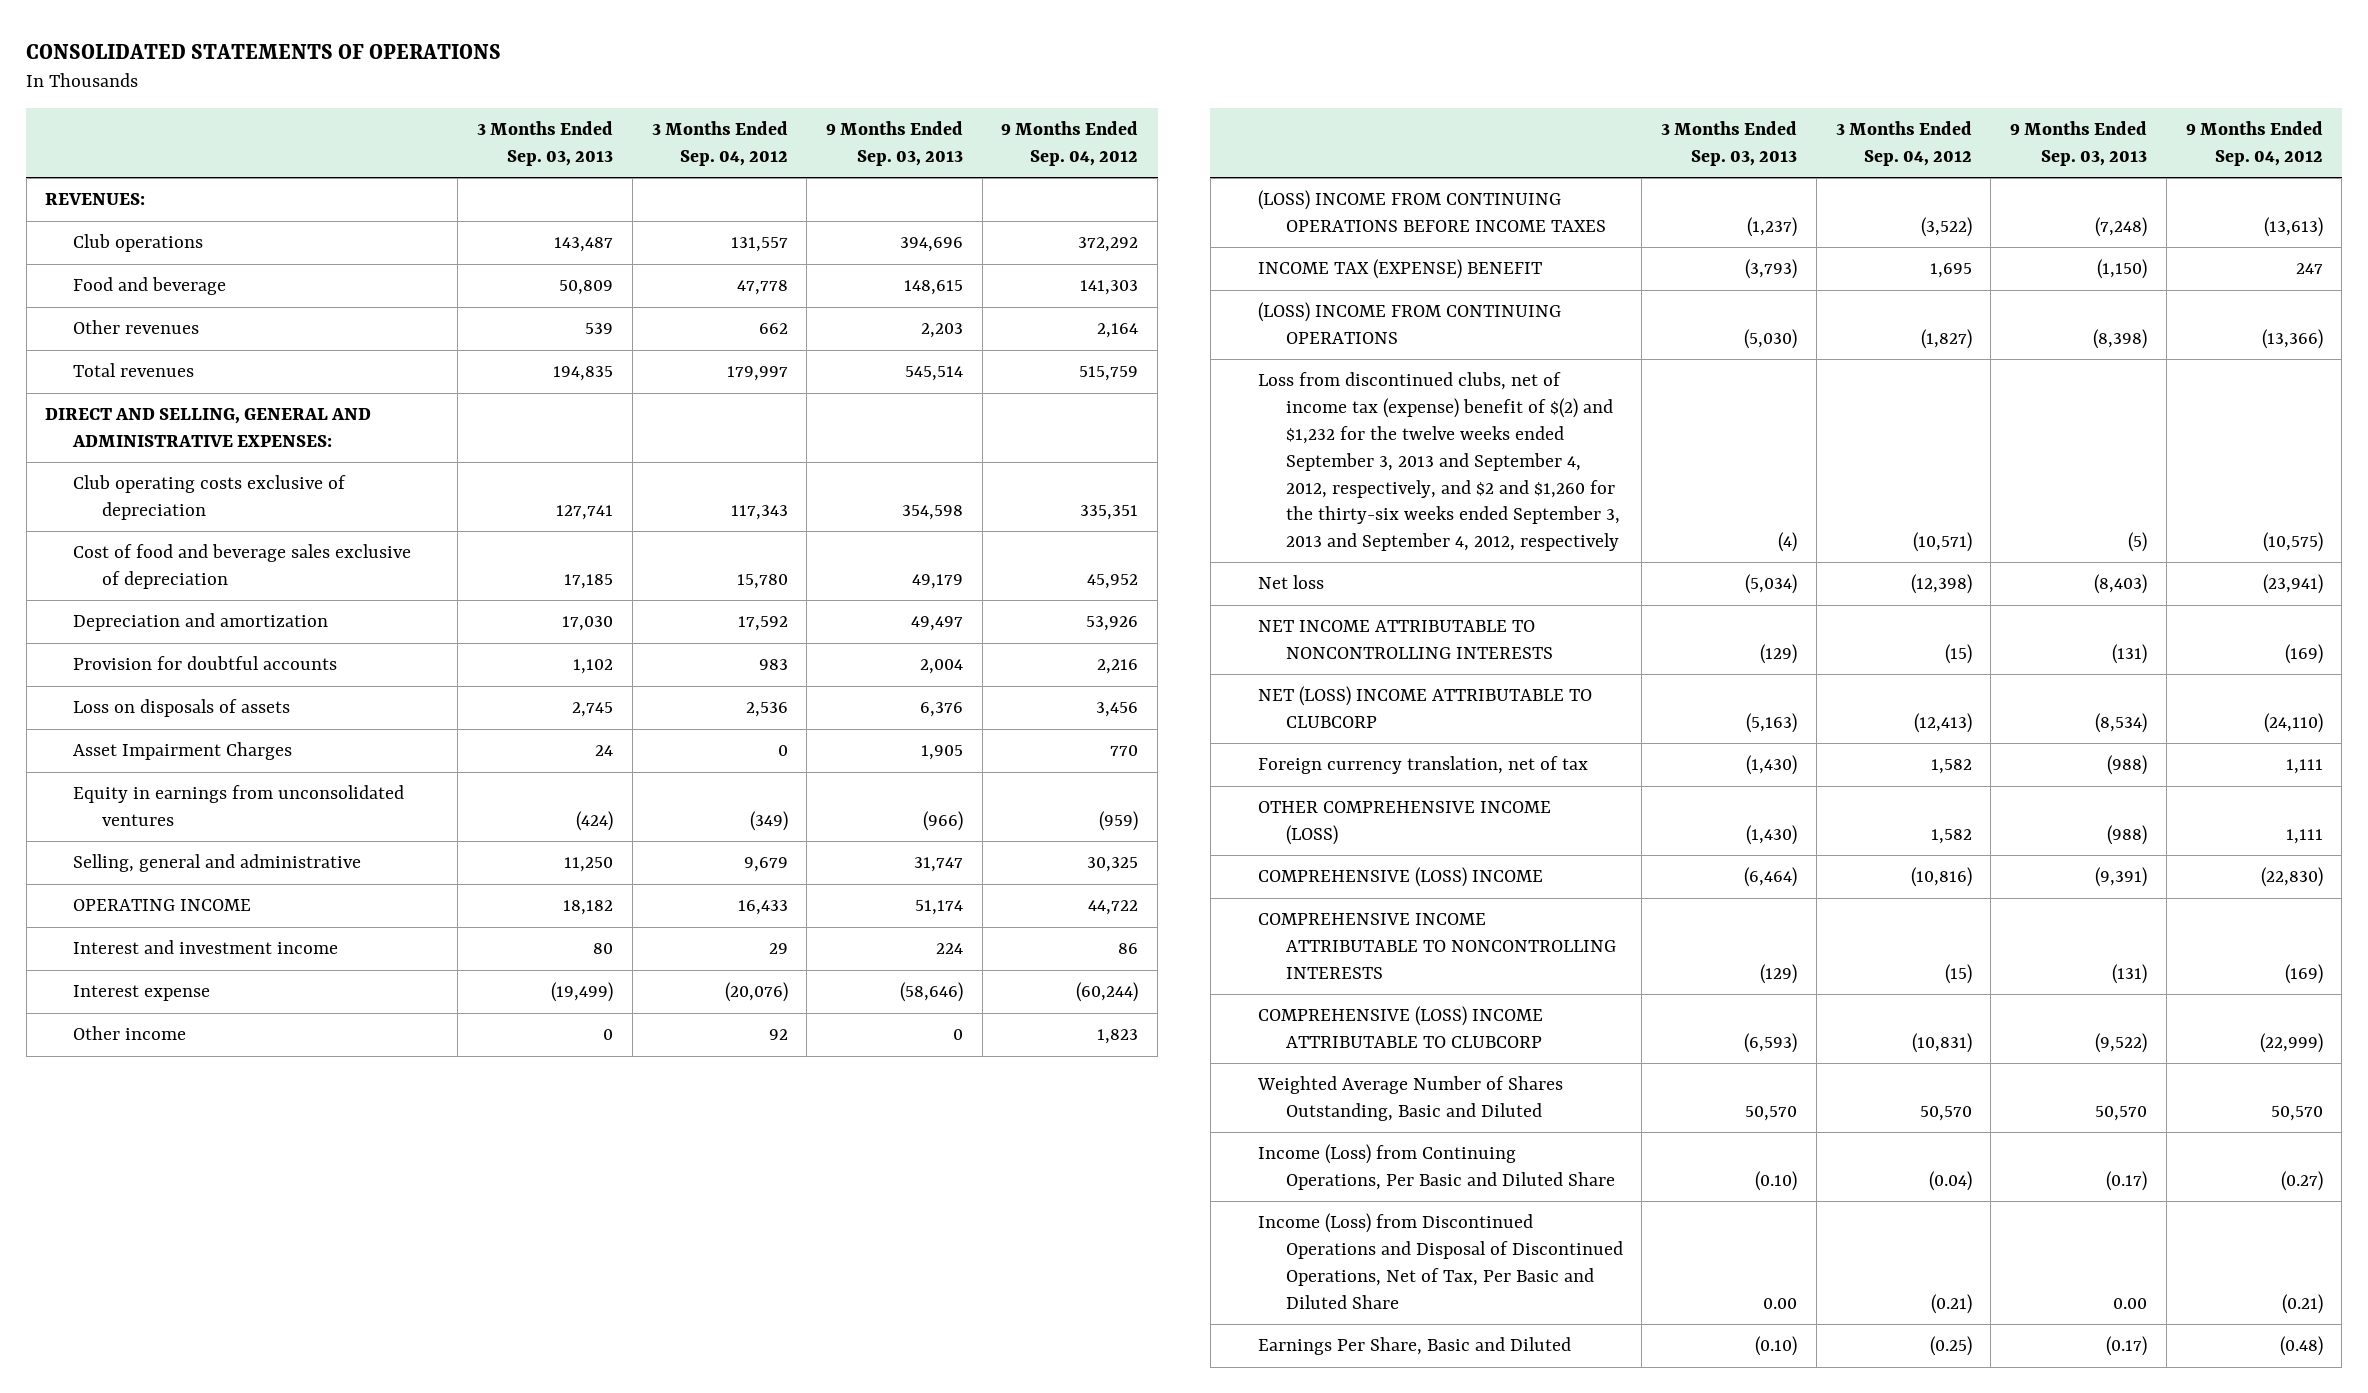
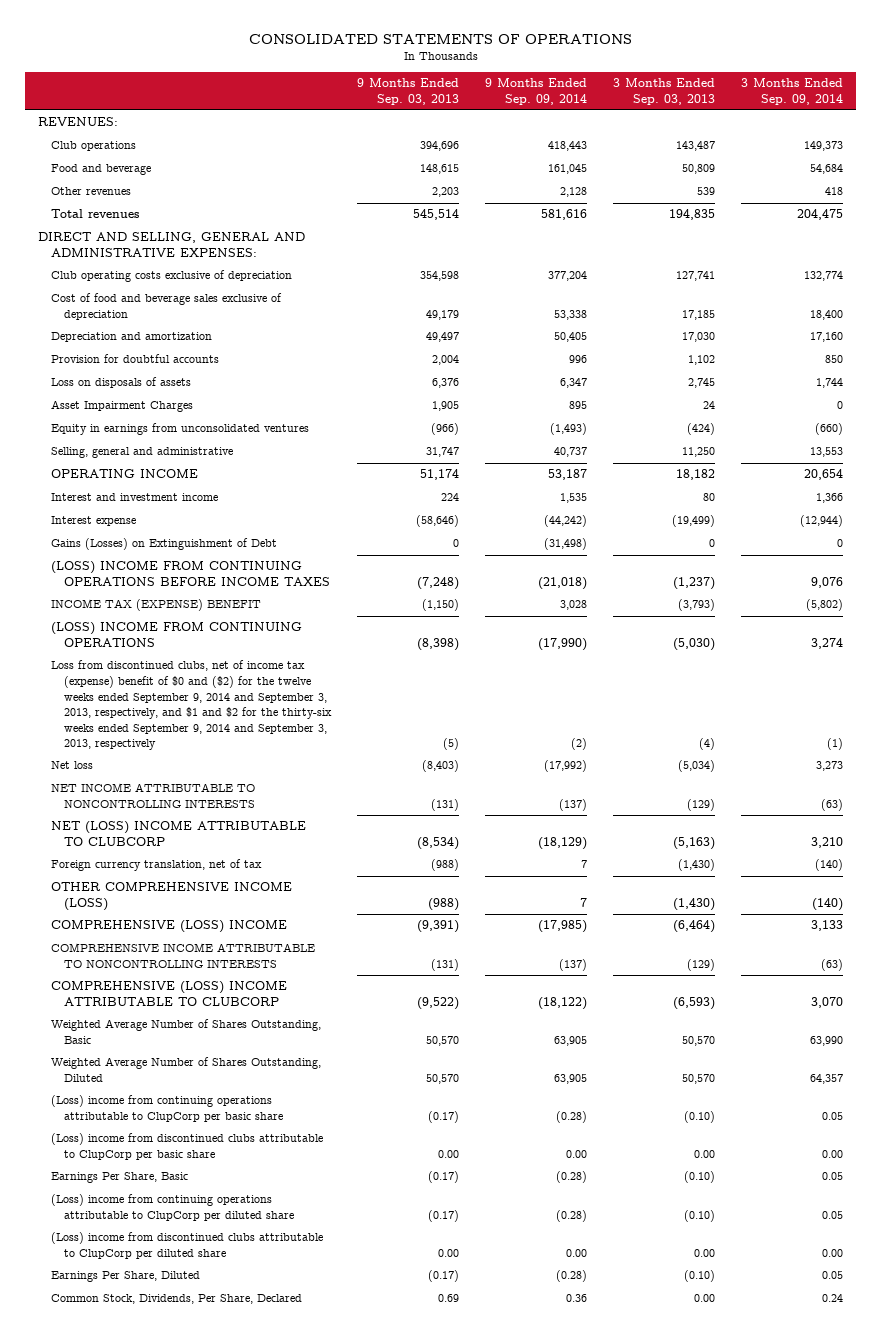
- | 3 Months Ended Sep. 03, 2013 | 3 Months Ended Sep. 04, 2012 | 9 Months Ended Sep. 03, 2013 | 9 Months Ended Sep. 04, 2012
+ | 9 Months Ended Sep. 03, 2013 | 9 Months Ended Sep. 09, 2014 | 3 Months Ended Sep. 03, 2013 | 3 Months Ended Sep. 09, 2014
- Other income | 0 | 92 | 0 | 1,823
+ Gains (Losses) on Extinguishment of Debt | 0 | (31,498) | 0 | 0
- Loss from discontinued clubs, net of income tax (expense) benefit of $(2) and $1,232 for the twelve weeks ended September 3, 2013 and September 4, 2012, respectively, and $2 and $1,260 for the thirty-six weeks ended September 3, 2013 and September 4, 2012, respectively | (4) | (10,571) | (5) | (10,575)
+ Loss from discontinued clubs, net of income tax (expense) benefit of $0 and ($2) for the twelve weeks ended September 9, 2014 and September 3, 2013, respectively, and $1 and $2 for the thirty-six weeks ended September 9, 2014 and September 3, 2013, respectively | (5) | (2) | (4) | (1)
- Weighted Average Number of Shares Outstanding, Basic and Diluted | 50,570 | 50,570 | 50,570 | 50,570
- Income (Loss) from Continuing Operations, Per Basic and Diluted Share | (0.10) | (0.04) | (0.17) | (0.27)
- Income (Loss) from Discontinued Operations and Disposal of Discontinued Operations, Net of Tax, Per Basic and Diluted Share | 0.00 | (0.21) | 0.00 | (0.21)
- Earnings Per Share, Basic and Diluted | (0.10) | (0.25) | (0.17) | (0.48)
+ Weighted Average Number of Shares Outstanding, Basic | 50,570 | 63,905 | 50,570 | 63,990
+ Weighted Average Number of Shares Outstanding, Diluted | 50,570 | 63,905 | 50,570 | 64,357
+ (Loss) income from continuing operations attributable to ClupCorp per basic share | (0.17) | (0.28) | (0.10) | 0.05
+ (Loss) income from discontinued clubs attributable to ClupCorp per basic share | 0.00 | 0.00 | 0.00 | 0.00
+ Earnings Per Share, Basic | (0.17) | (0.28) | (0.10) | 0.05
+ (Loss) income from continuing operations attributable to ClupCorp per diluted share | (0.17) | (0.28) | (0.10) | 0.05
+ (Loss) income from discontinued clubs attributable to ClupCorp per diluted share | 0.00 | 0.00 | 0.00 | 0.00
+ Earnings Per Share, Diluted | (0.17) | (0.28) | (0.10) | 0.05
+ Common Stock, Dividends, Per Share, Declared | 0.69 | 0.36 | 0.00 | 0.24

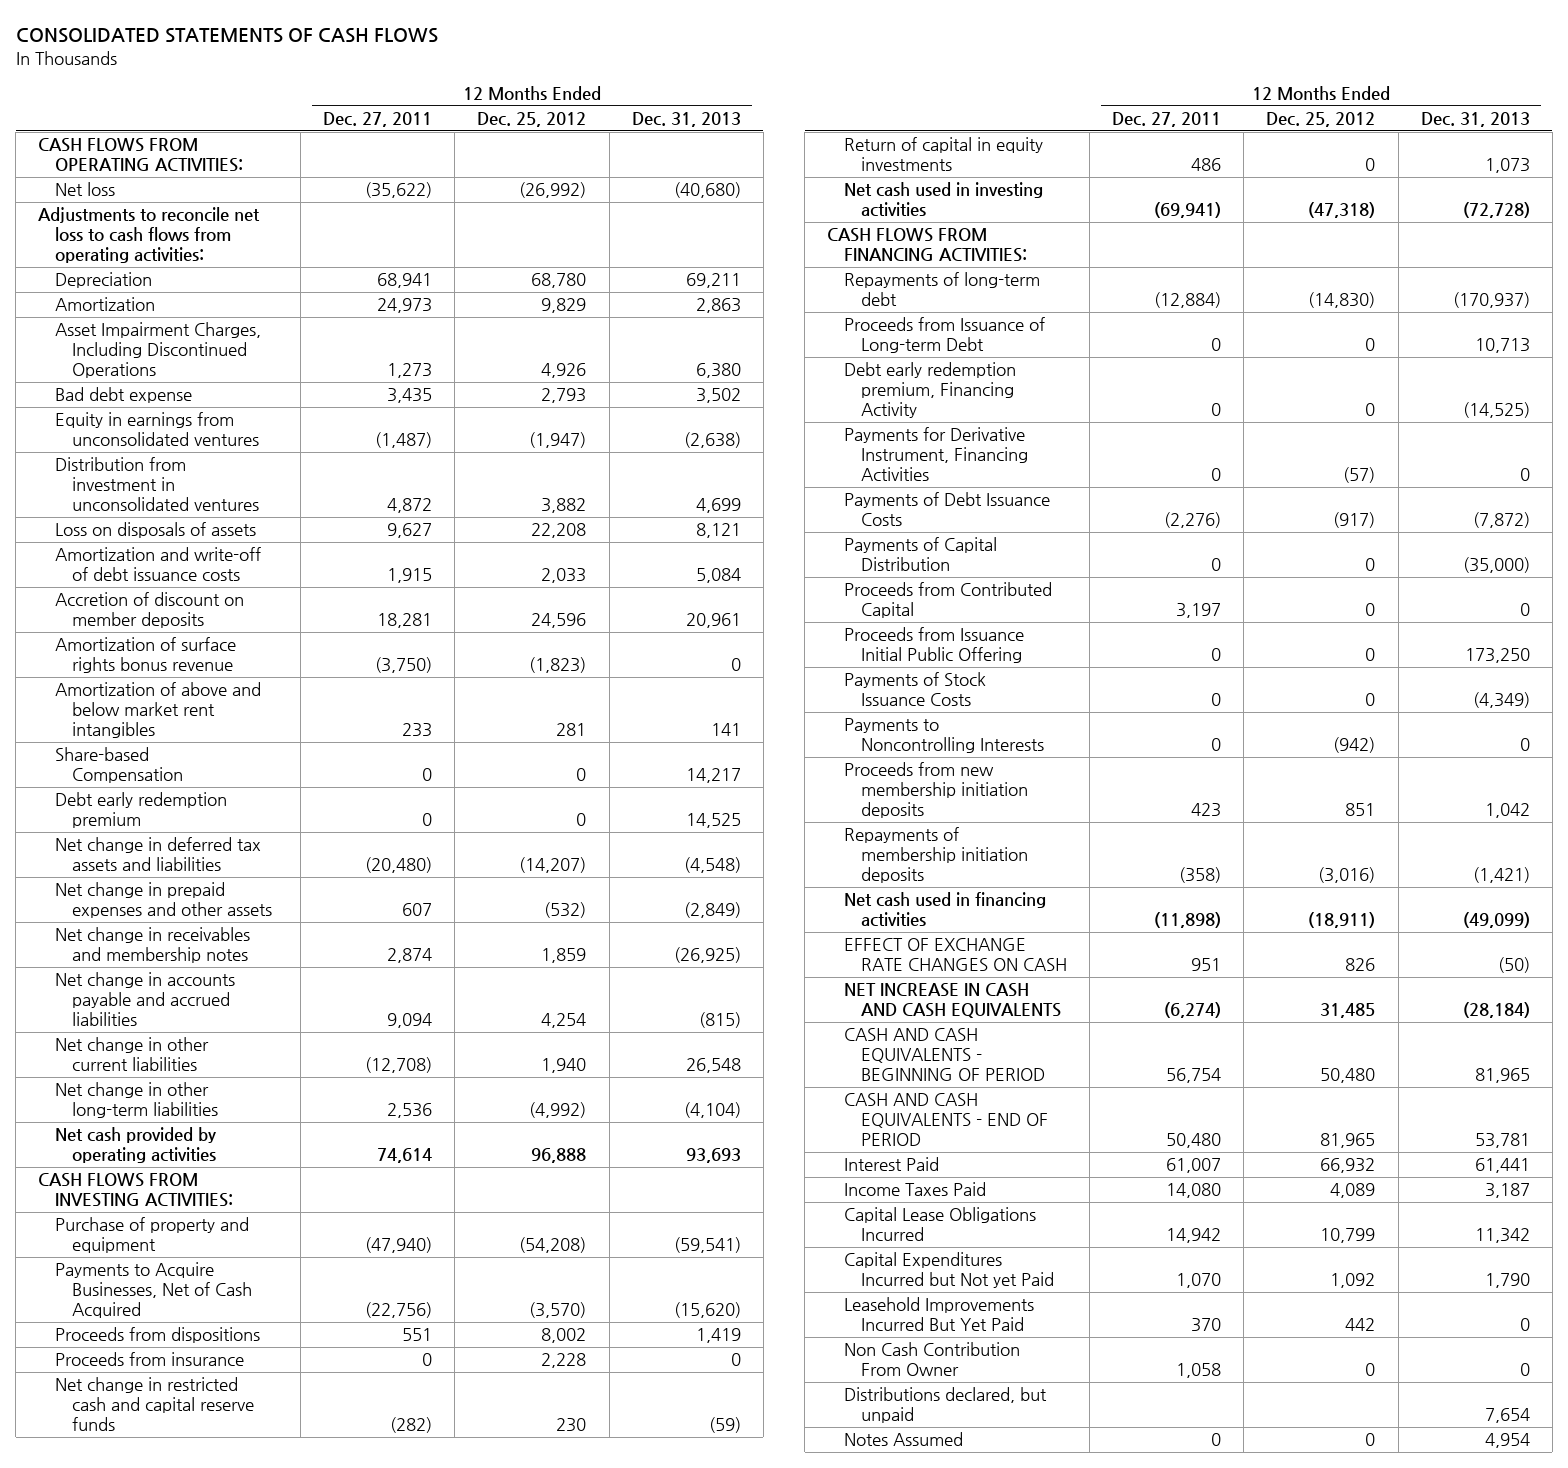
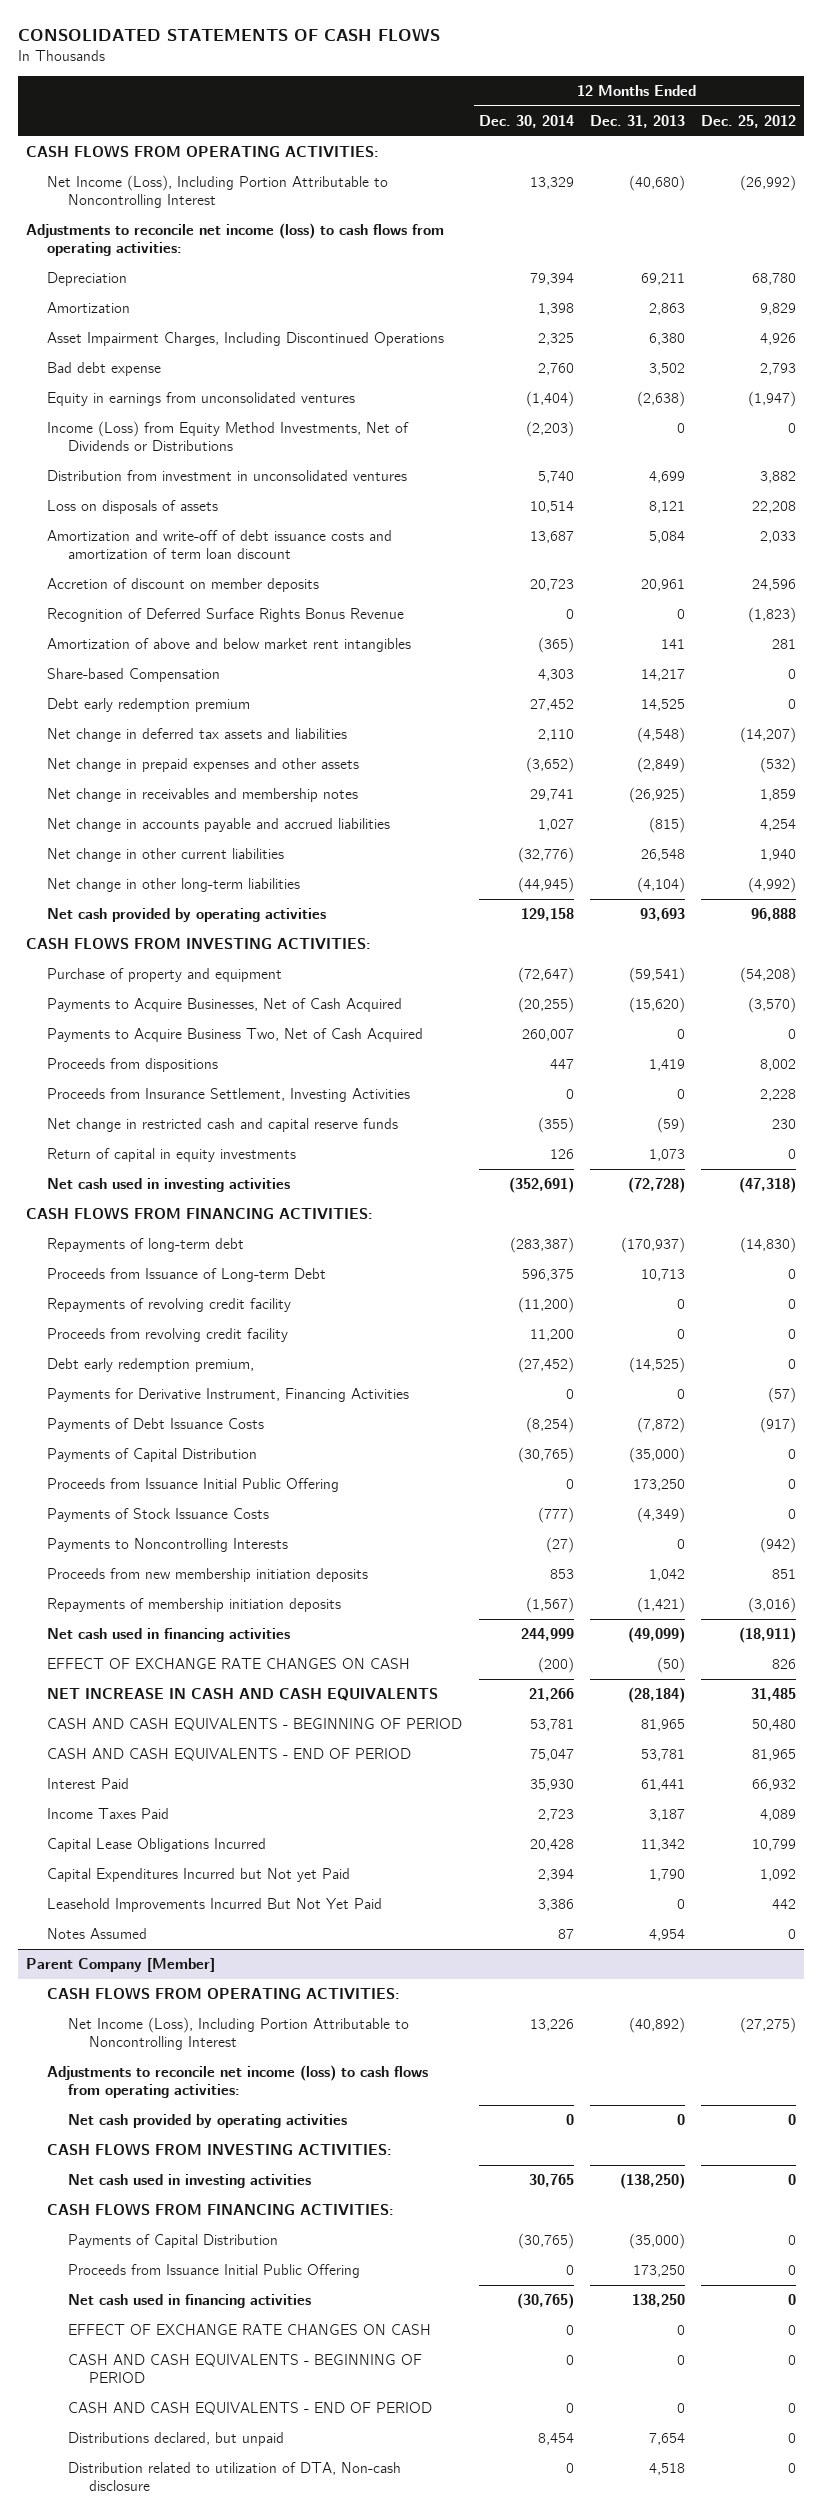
- | 12 Months Ended Dec. 27, 2011 | 12 Months Ended Dec. 25, 2012 | 12 Months Ended Dec. 31, 2013
+ | 12 Months Ended Dec. 30, 2014 | 12 Months Ended Dec. 31, 2013 | 12 Months Ended Dec. 25, 2012
- Net loss | (35,622) | (26,992) | (40,680)
- Adjustments to reconcile net loss to cash flows from operating activities:
+ Net Income (Loss), Including Portion Attributable to Noncontrolling Interest | 13,329 | (40,680) | (26,992)
+ Adjustments to reconcile net income (loss) to cash flows from operating activities:
+ Income (Loss) from Equity Method Investments, Net of Dividends or Distributions | (2,203) | 0 | 0
- Amortization and write-off of debt issuance costs | 1,915 | 2,033 | 5,084
+ Amortization and write-off of debt issuance costs and amortization of term loan discount | 13,687 | 5,084 | 2,033
- Amortization of surface rights bonus revenue | (3,750) | (1,823) | 0
+ Recognition of Deferred Surface Rights Bonus Revenue | 0 | 0 | (1,823)
+ Payments to Acquire Business Two, Net of Cash Acquired | 260,007 | 0 | 0
- Proceeds from insurance | 0 | 2,228 | 0
+ Proceeds from Insurance Settlement, Investing Activities | 0 | 0 | 2,228
- Debt early redemption premium, Financing Activity | 0 | 0 | (14,525)
+ Repayments of revolving credit facility | (11,200) | 0 | 0
+ Proceeds from revolving credit facility | 11,200 | 0 | 0
+ Debt early redemption premium, | (27,452) | (14,525) | 0
- Proceeds from Contributed Capital | 3,197 | 0 | 0
- Leasehold Improvements Incurred But Yet Paid | 370 | 442 | 0
- Non Cash Contribution From Owner | 1,058 | 0 | 0
- Distributions declared, but unpaid | | | 7,654
+ Leasehold Improvements Incurred But Not Yet Paid | 3,386 | 0 | 442
+ Parent Company [Member]
+ CASH FLOWS FROM OPERATING ACTIVITIES:
+ Net Income (Loss), Including Portion Attributable to Noncontrolling Interest | 13,226 | (40,892) | (27,275)
+ Adjustments to reconcile net income (loss) to cash flows from operating activities:
+ Net cash provided by operating activities | 0 | 0 | 0
+ CASH FLOWS FROM INVESTING ACTIVITIES:
+ Net cash used in investing activities | 30,765 | (138,250) | 0
+ CASH FLOWS FROM FINANCING ACTIVITIES:
+ Payments of Capital Distribution | (30,765) | (35,000) | 0
+ Proceeds from Issuance Initial Public Offering | 0 | 173,250 | 0
+ Net cash used in financing activities | (30,765) | 138,250 | 0
+ EFFECT OF EXCHANGE RATE CHANGES ON CASH | 0 | 0 | 0
+ CASH AND CASH EQUIVALENTS - BEGINNING OF PERIOD | 0 | 0 | 0
+ CASH AND CASH EQUIVALENTS - END OF PERIOD | 0 | 0 | 0
+ Distributions declared, but unpaid | 8,454 | 7,654 | 0
+ Distribution related to utilization of DTA, Non-cash disclosure | 0 | 4,518 | 0

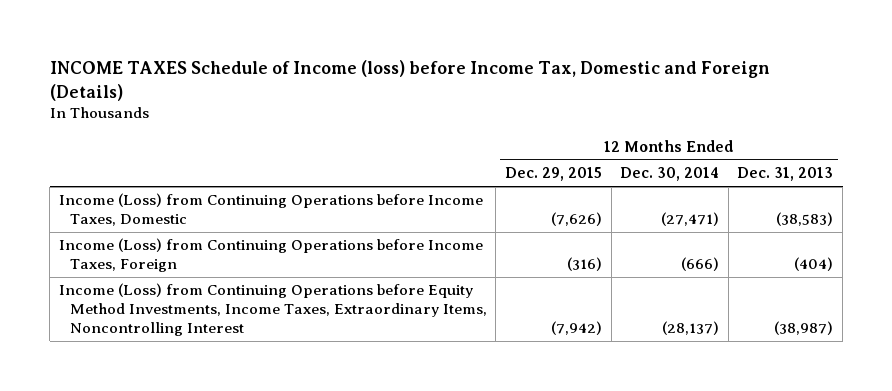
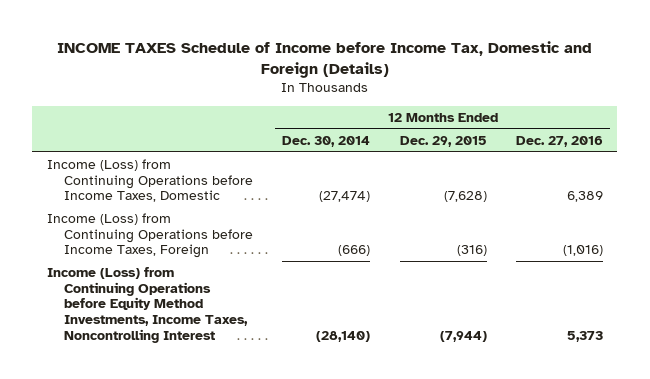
- INCOME TAXES Schedule of Income (loss) before Income Tax, Domestic and Foreign (Details)
+ INCOME TAXES Schedule of Income before Income Tax, Domestic and Foreign (Details)
- | 12 Months Ended Dec. 29, 2015 | 12 Months Ended Dec. 30, 2014 | 12 Months Ended Dec. 31, 2013
+ | 12 Months Ended Dec. 30, 2014 | 12 Months Ended Dec. 29, 2015 | 12 Months Ended Dec. 27, 2016
- Income (Loss) from Continuing Operations before Income Taxes, Domestic | (7,626) | (27,471) | (38,583)
+ Income (Loss) from Continuing Operations before Income Taxes, Domestic | (27,474) | (7,628) | 6,389
- Income (Loss) from Continuing Operations before Equity Method Investments, Income Taxes, Extraordinary Items, Noncontrolling Interest | (7,942) | (28,137) | (38,987)
+ Income (Loss) from Continuing Operations before Equity Method Investments, Income Taxes, Noncontrolling Interest | (28,140) | (7,944) | 5,373

